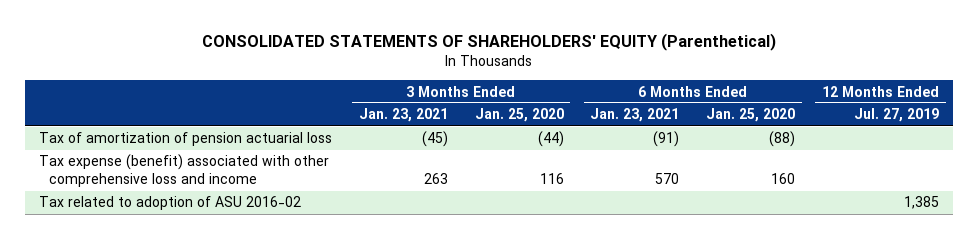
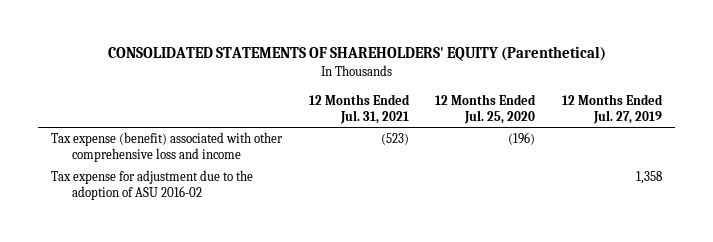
- | 3 Months Ended Jan. 23, 2021 | 3 Months Ended Jan. 25, 2020 | 6 Months Ended Jan. 23, 2021 | 6 Months Ended Jan. 25, 2020 | 12 Months Ended Jul. 27, 2019
+ | 12 Months Ended Jul. 31, 2021 | 12 Months Ended Jul. 25, 2020 | 12 Months Ended Jul. 27, 2019
- Tax of amortization of pension actuarial loss | (45) | (44) | (91) | (88) |
- Tax related to adoption of ASU 2016-02 | | | | | 1,385
+ Tax expense for adjustment due to the adoption of ASU 2016-02 | | | 1,358

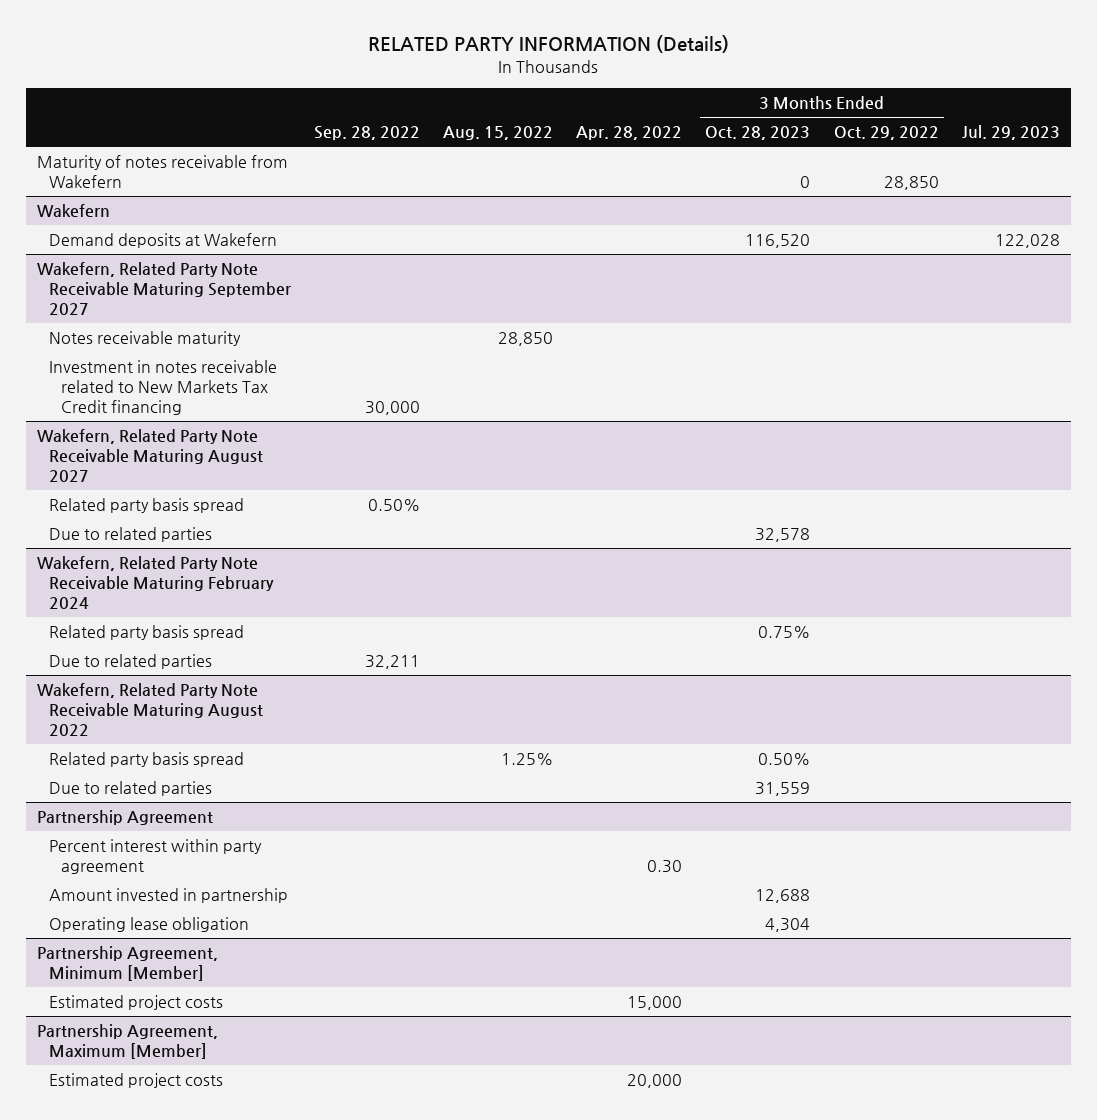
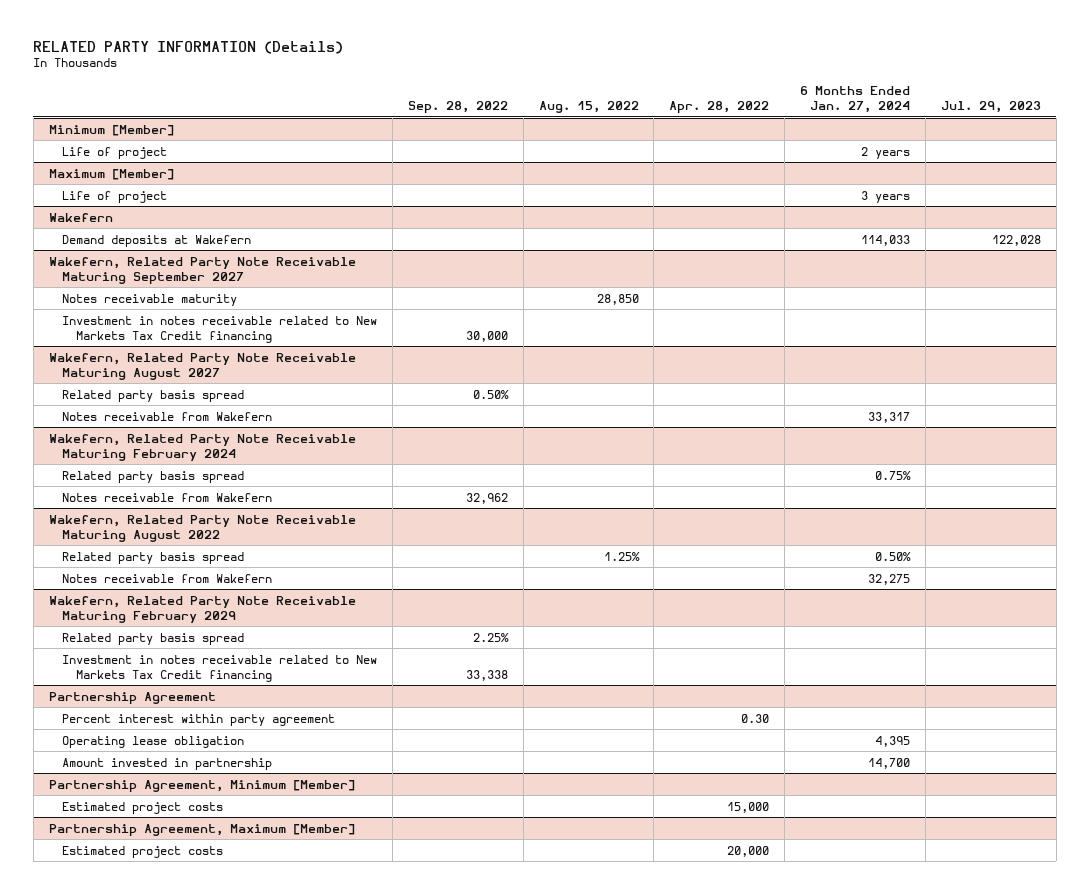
- | Sep. 28, 2022 | Aug. 15, 2022 | Apr. 28, 2022 | 3 Months Ended Oct. 28, 2023 | 3 Months Ended Oct. 29, 2022 | Jul. 29, 2023
+ | Sep. 28, 2022 | Aug. 15, 2022 | Apr. 28, 2022 | 6 Months Ended Jan. 27, 2024 | Jul. 29, 2023
- Maturity of notes receivable from Wakefern | | | | 0 | 28,850 |
+ Minimum [Member]
+ Life of project | | | | 2 years |
+ Maximum [Member]
+ Life of project | | | | 3 years |
@ Wakefern, Related Party Note Receivable Maturing August 2027
- Due to related parties | | | | 32,578 | |
+ Notes receivable from Wakefern | | | | 33,317 |
@ Wakefern, Related Party Note Receivable Maturing February 2024
- Due to related parties | 32,211 | | | | |
+ Notes receivable from Wakefern | 32,962 | | | |
@ Wakefern, Related Party Note Receivable Maturing August 2022
- Due to related parties | | | | 31,559 | |
+ Notes receivable from Wakefern | | | | 32,275 |
+ Wakefern, Related Party Note Receivable Maturing February 2029
+ Related party basis spread | 2.25% | | | |
+ Investment in notes receivable related to New Markets Tax Credit financing | 33,338 | | | |
@ Partnership Agreement
moved down: Amount invested in partnership | | | | 14,700 |

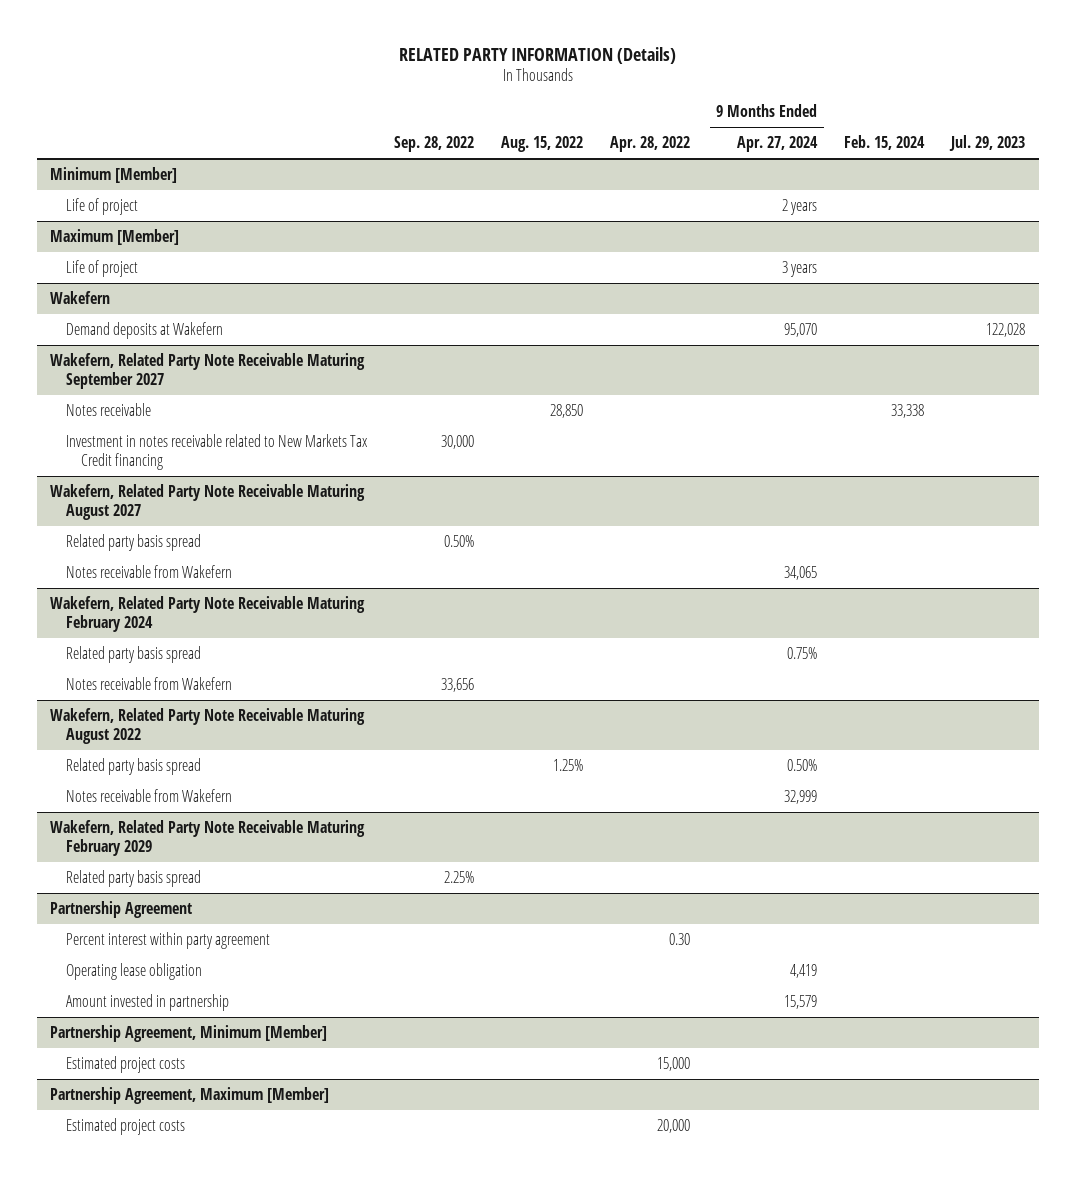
- | Sep. 28, 2022 | Aug. 15, 2022 | Apr. 28, 2022 | 6 Months Ended Jan. 27, 2024 | Jul. 29, 2023
+ | Sep. 28, 2022 | Aug. 15, 2022 | Apr. 28, 2022 | 9 Months Ended Apr. 27, 2024 | Feb. 15, 2024 | Jul. 29, 2023
@ Wakefern, Related Party Note Receivable Maturing September 2027
- Notes receivable maturity | | 28,850 | | |
+ Notes receivable | | 28,850 | | | 33,338 |
@ Wakefern, Related Party Note Receivable Maturing February 2024
- Notes receivable from Wakefern | 32,962 | | | |
+ Notes receivable from Wakefern | 33,656 | | | | |
@ Wakefern, Related Party Note Receivable Maturing February 2029
- Investment in notes receivable related to New Markets Tax Credit financing | 33,338 | | | |

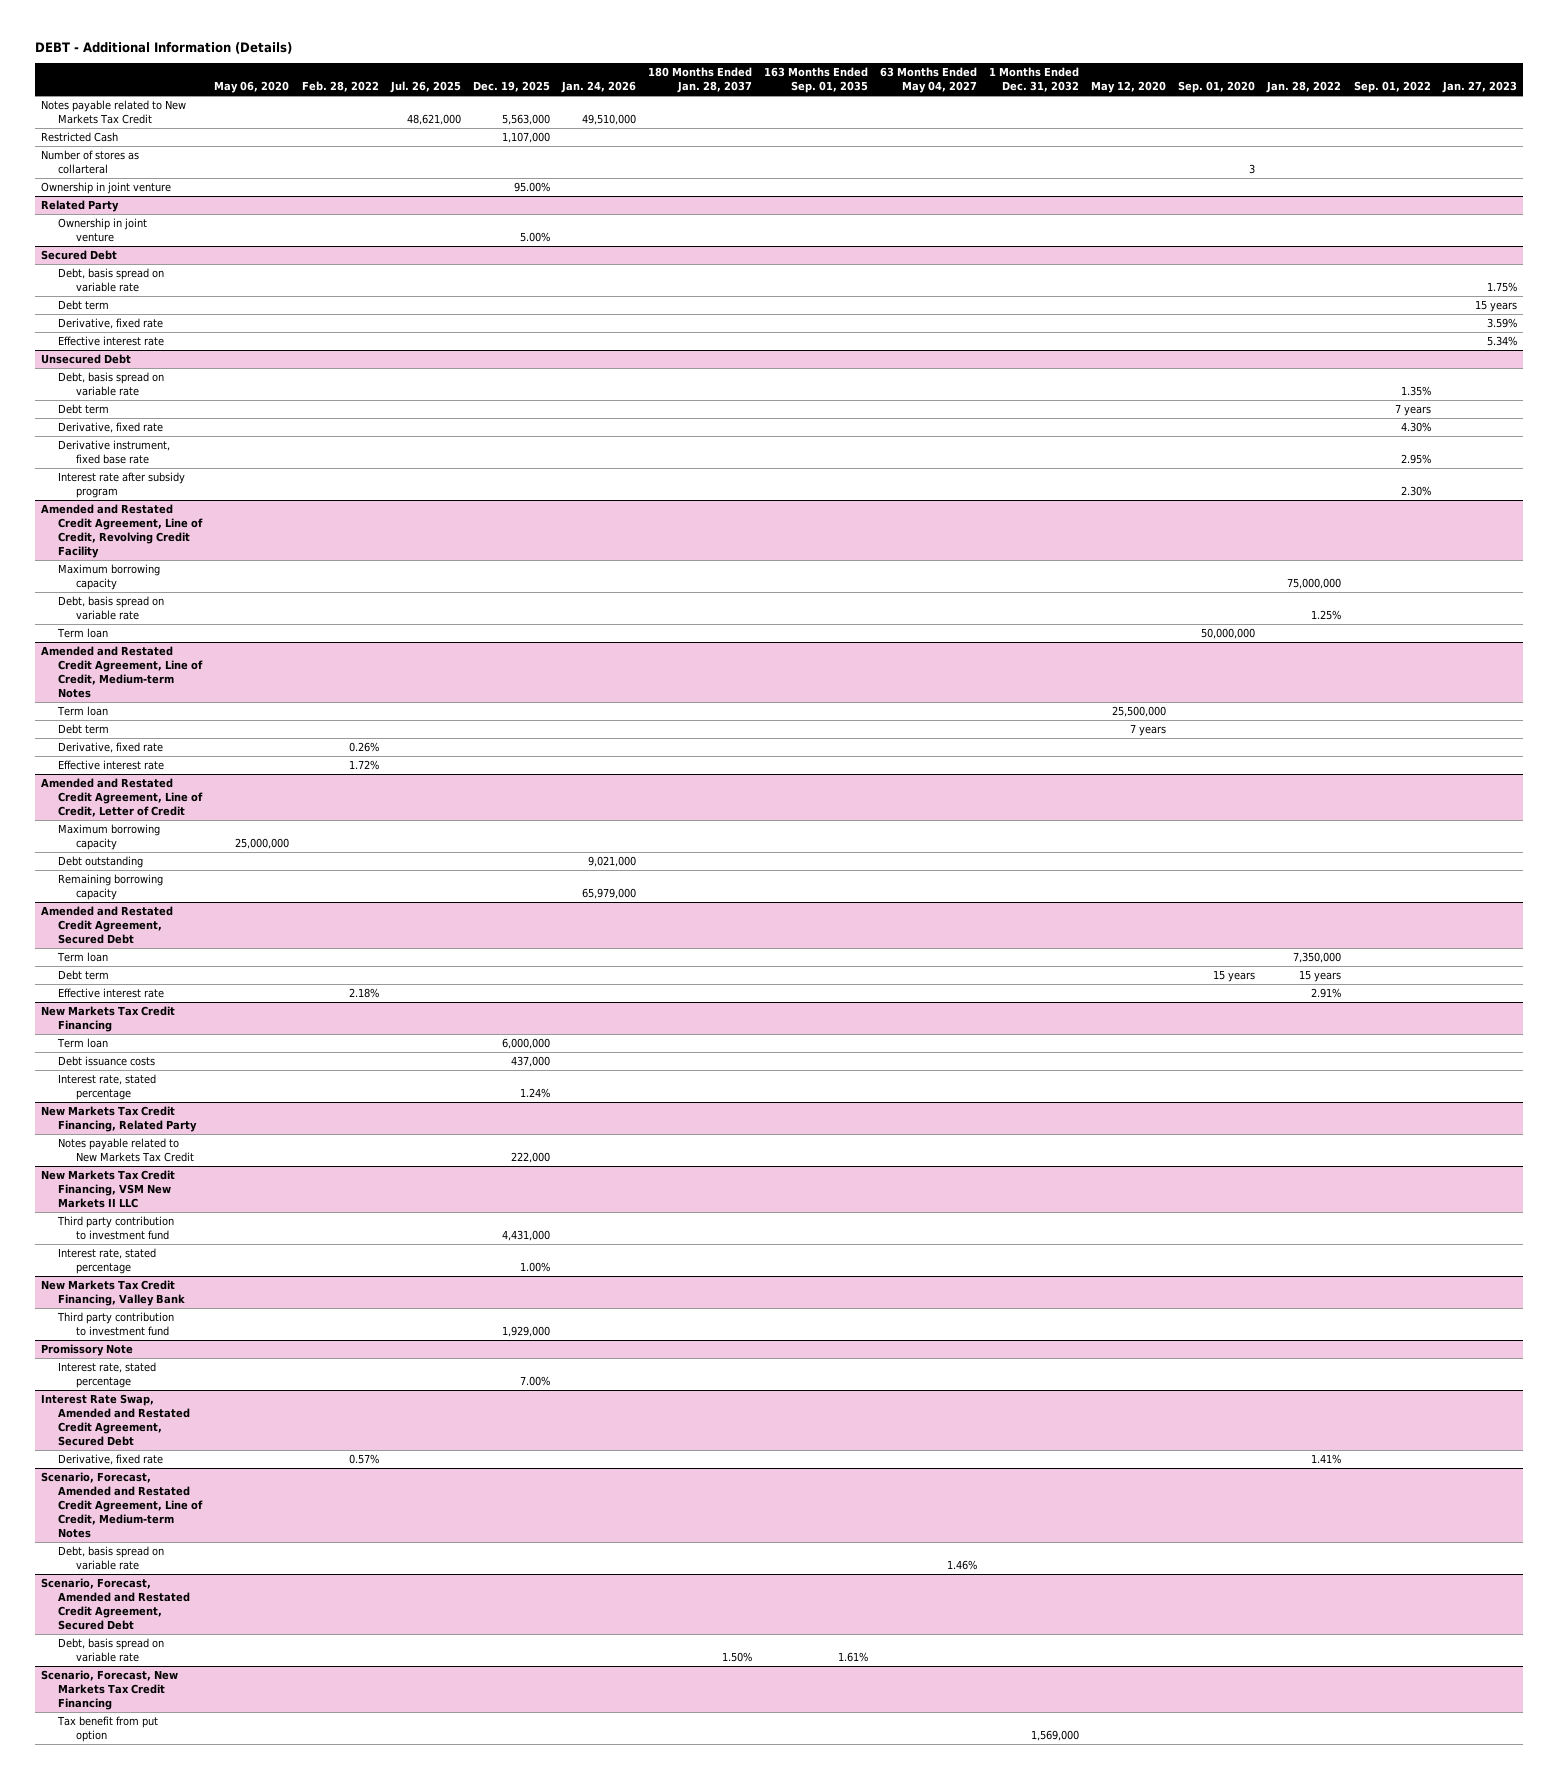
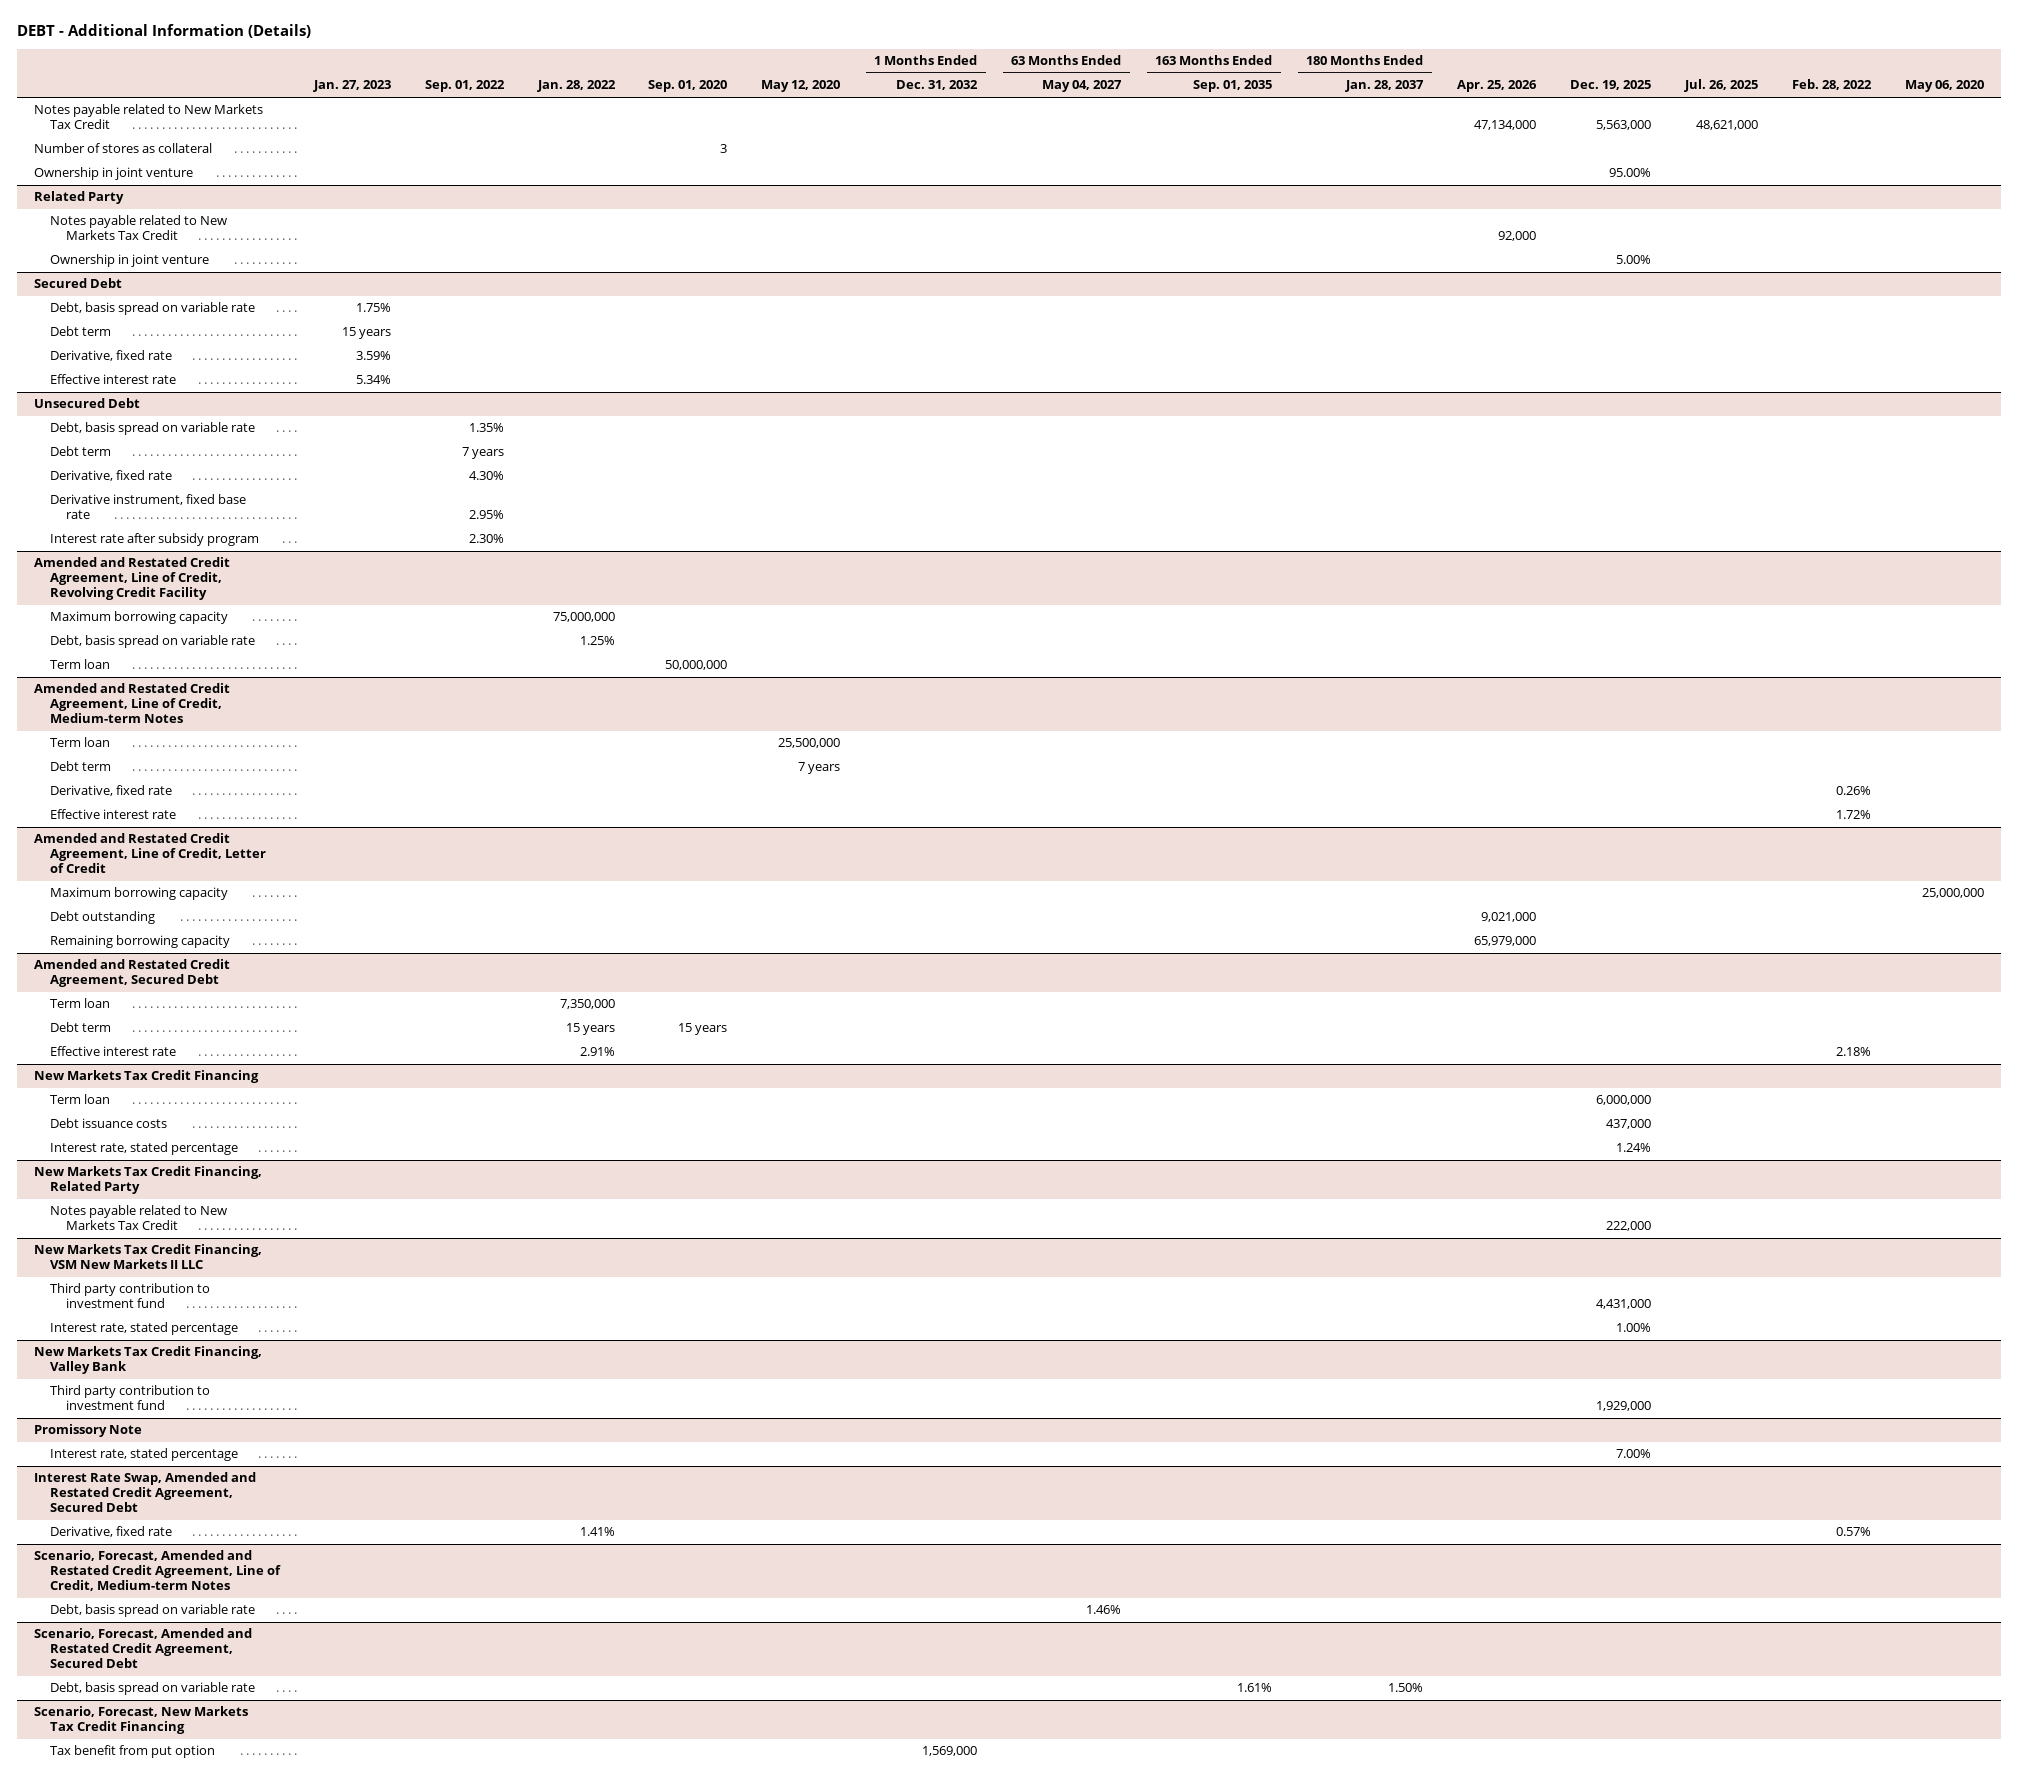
- | May 06, 2020 | Feb. 28, 2022 | Jul. 26, 2025 | Dec. 19, 2025 | Jan. 24, 2026 | 180 Months Ended Jan. 28, 2037 | 163 Months Ended Sep. 01, 2035 | 63 Months Ended May 04, 2027 | 1 Months Ended Dec. 31, 2032 | May 12, 2020 | Sep. 01, 2020 | Jan. 28, 2022 | Sep. 01, 2022 | Jan. 27, 2023
+ | Jan. 27, 2023 | Sep. 01, 2022 | Jan. 28, 2022 | Sep. 01, 2020 | May 12, 2020 | 1 Months Ended Dec. 31, 2032 | 63 Months Ended May 04, 2027 | 163 Months Ended Sep. 01, 2035 | 180 Months Ended Jan. 28, 2037 | Apr. 25, 2026 | Dec. 19, 2025 | Jul. 26, 2025 | Feb. 28, 2022 | May 06, 2020
- Restricted Cash | | | | 1,107,000 | | | | | | | | | |
- Number of stores as collarteral | | | | | | | | | | | 3 | | |
+ Number of stores as collateral | | | | 3 | | | | | | | | | |
@ Related Party
+ Notes payable related to New Markets Tax Credit | | | | | | | | | | 92,000 | | | |

